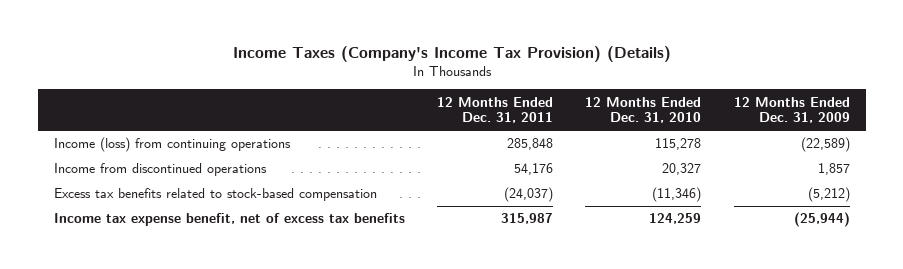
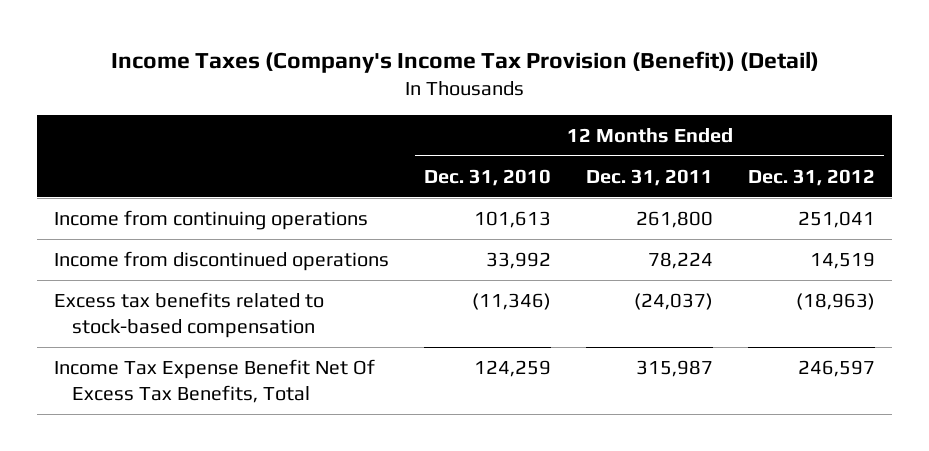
- Income Taxes (Company's Income Tax Provision) (Details)
+ Income Taxes (Company's Income Tax Provision (Benefit)) (Detail)
- | 12 Months Ended Dec. 31, 2011 | 12 Months Ended Dec. 31, 2010 | 12 Months Ended Dec. 31, 2009
+ | 12 Months Ended Dec. 31, 2010 | 12 Months Ended Dec. 31, 2011 | 12 Months Ended Dec. 31, 2012
- Income (loss) from continuing operations | 285,848 | 115,278 | (22,589)
- Income from discontinued operations | 54,176 | 20,327 | 1,857
+ Income from continuing operations | 101,613 | 261,800 | 251,041
+ Income from discontinued operations | 33,992 | 78,224 | 14,519
- Income tax expense benefit, net of excess tax benefits | 315,987 | 124,259 | (25,944)
+ Income Tax Expense Benefit Net Of Excess Tax Benefits, Total | 124,259 | 315,987 | 246,597

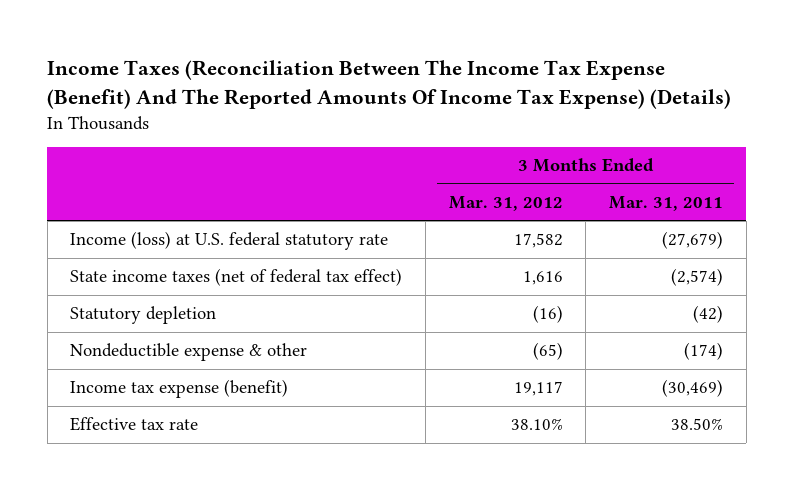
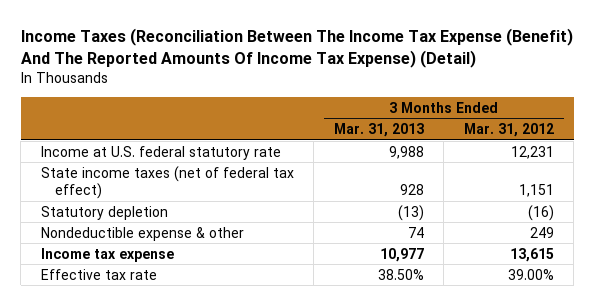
- Income Taxes (Reconciliation Between The Income Tax Expense (Benefit) And The Reported Amounts Of Income Tax Expense) (Details)
+ Income Taxes (Reconciliation Between The Income Tax Expense (Benefit) And The Reported Amounts Of Income Tax Expense) (Detail)
- | 3 Months Ended Mar. 31, 2012 | 3 Months Ended Mar. 31, 2011
+ | 3 Months Ended Mar. 31, 2013 | 3 Months Ended Mar. 31, 2012
- Income (loss) at U.S. federal statutory rate | 17,582 | (27,679)
- State income taxes (net of federal tax effect) | 1,616 | (2,574)
+ Income at U.S. federal statutory rate | 9,988 | 12,231
+ State income taxes (net of federal tax effect) | 928 | 1,151
- Nondeductible expense & other | (65) | (174)
- Income tax expense (benefit) | 19,117 | (30,469)
- Effective tax rate | 38.10% | 38.50%
+ Nondeductible expense & other | 74 | 249
+ Income tax expense | 10,977 | 13,615
+ Effective tax rate | 38.50% | 39.00%

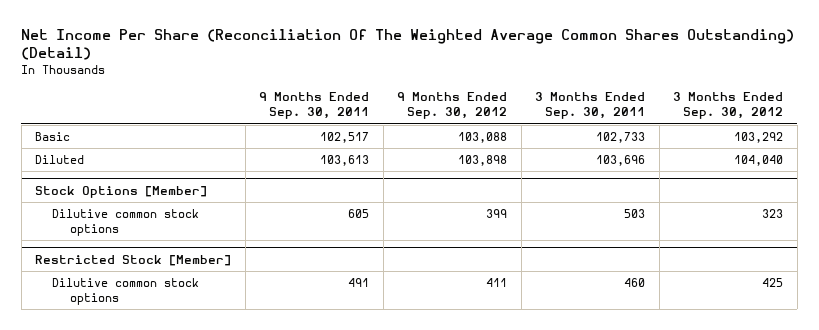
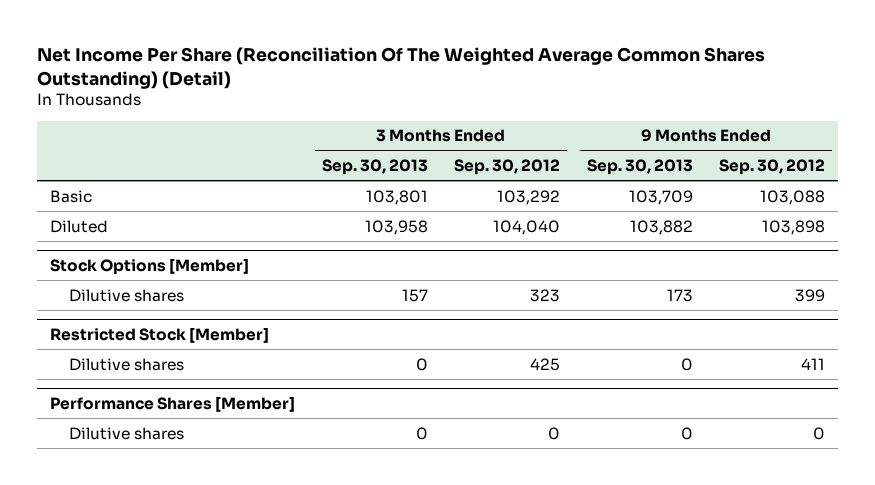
- | 9 Months Ended Sep. 30, 2011 | 9 Months Ended Sep. 30, 2012 | 3 Months Ended Sep. 30, 2011 | 3 Months Ended Sep. 30, 2012
+ | 3 Months Ended Sep. 30, 2013 | 3 Months Ended Sep. 30, 2012 | 9 Months Ended Sep. 30, 2013 | 9 Months Ended Sep. 30, 2012
@ Stock Options [Member]
- Dilutive common stock options | 605 | 399 | 503 | 323
+ Dilutive shares | 157 | 323 | 173 | 399
@ Restricted Stock [Member]
- Dilutive common stock options | 491 | 411 | 460 | 425
+ Dilutive shares | 0 | 425 | 0 | 411
+ Performance Shares [Member]
+ Dilutive shares | 0 | 0 | 0 | 0

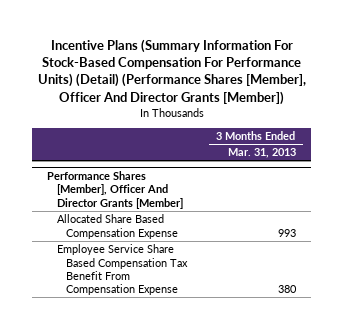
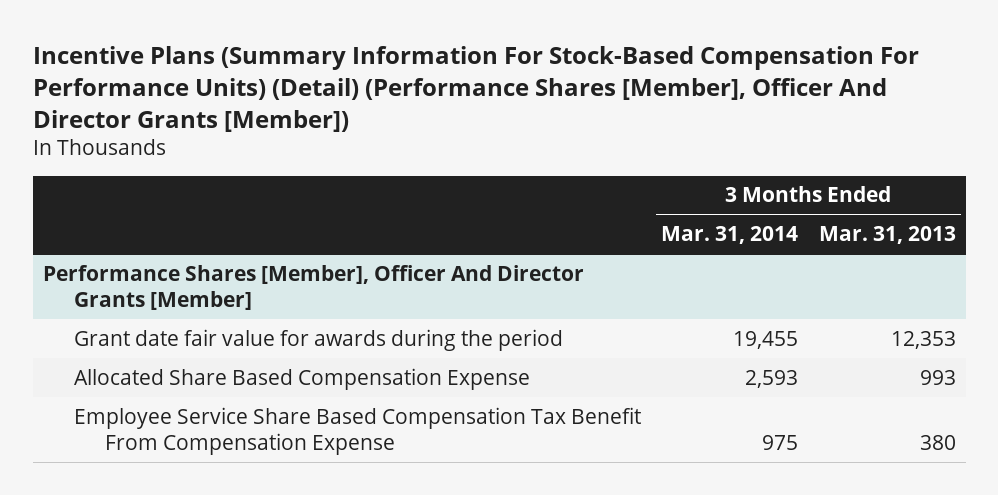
- | 3 Months Ended Mar. 31, 2013
+ | 3 Months Ended Mar. 31, 2014 | 3 Months Ended Mar. 31, 2013
@ Performance Shares [Member], Officer And Director Grants [Member]
+ Grant date fair value for awards during the period | 19,455 | 12,353

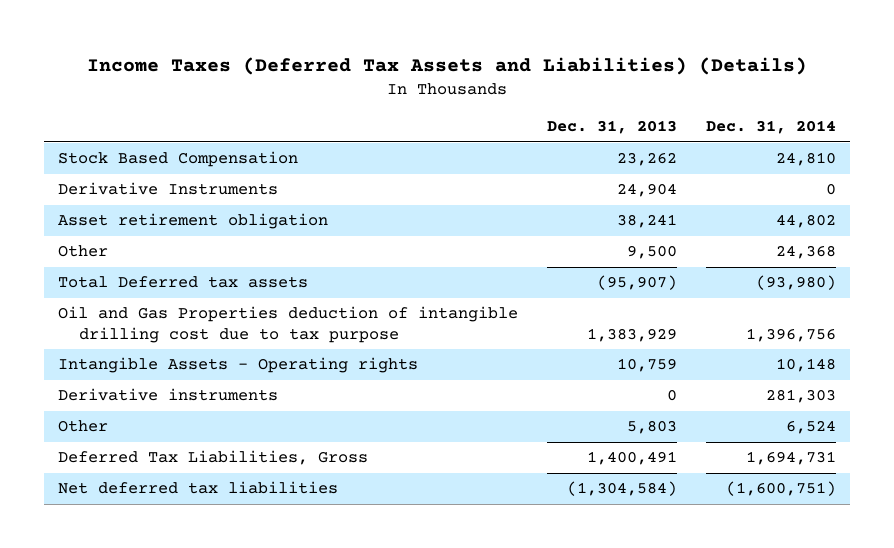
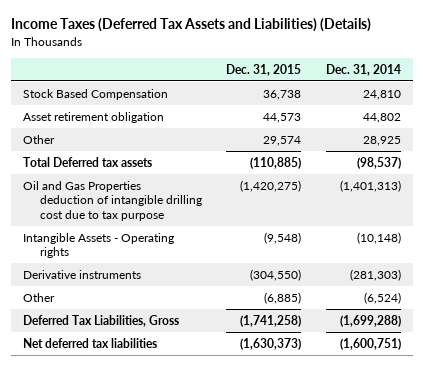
- | Dec. 31, 2013 | Dec. 31, 2014
+ | Dec. 31, 2015 | Dec. 31, 2014
- Derivative Instruments | 24,904 | 0
- Other | 9,500 | 24,368
- Total Deferred tax assets | (95,907) | (93,980)
- Oil and Gas Properties deduction of intangible drilling cost due to tax purpose | 1,383,929 | 1,396,756
- Intangible Assets - Operating rights | 10,759 | 10,148
- Derivative instruments | 0 | 281,303
- Other | 5,803 | 6,524
- Deferred Tax Liabilities, Gross | 1,400,491 | 1,694,731
+ Other | 29,574 | 28,925
+ Total Deferred tax assets | (110,885) | (98,537)
+ Oil and Gas Properties deduction of intangible drilling cost due to tax purpose | (1,420,275) | (1,401,313)
+ Intangible Assets - Operating rights | (9,548) | (10,148)
+ Derivative instruments | (304,550) | (281,303)
+ Other | (6,885) | (6,524)
+ Deferred Tax Liabilities, Gross | (1,741,258) | (1,699,288)

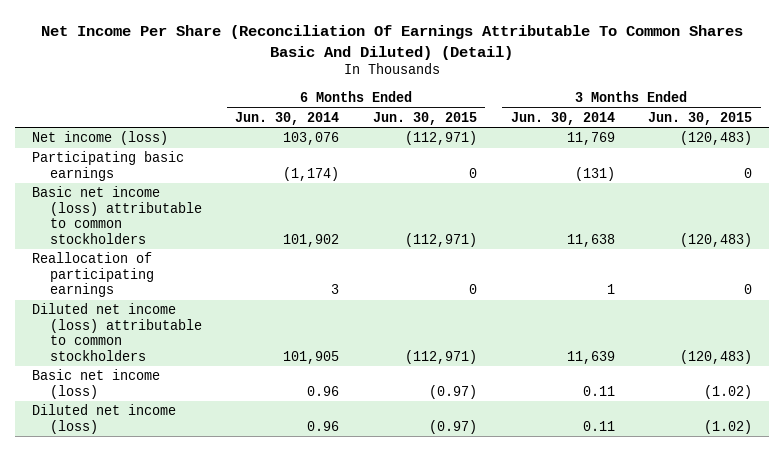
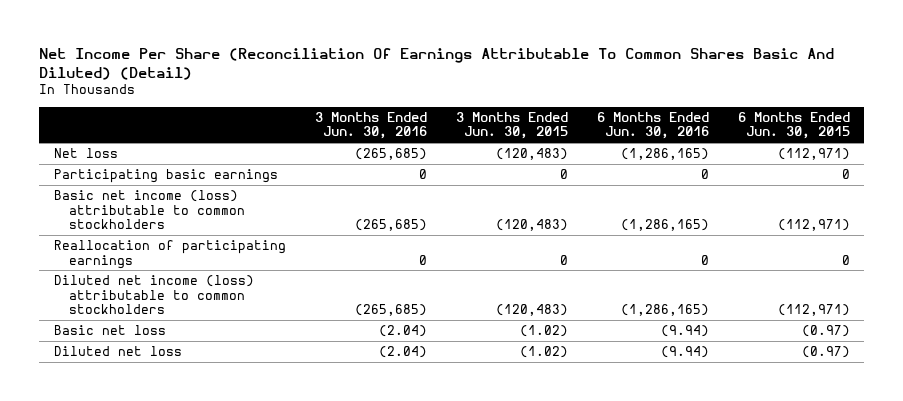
- | 6 Months Ended Jun. 30, 2014 | 6 Months Ended Jun. 30, 2015 | 3 Months Ended Jun. 30, 2014 | 3 Months Ended Jun. 30, 2015
+ | 3 Months Ended Jun. 30, 2016 | 3 Months Ended Jun. 30, 2015 | 6 Months Ended Jun. 30, 2016 | 6 Months Ended Jun. 30, 2015
- Net income (loss) | 103,076 | (112,971) | 11,769 | (120,483)
+ Net loss | (265,685) | (120,483) | (1,286,165) | (112,971)
- Basic net income (loss) | 0.96 | (0.97) | 0.11 | (1.02)
- Diluted net income (loss) | 0.96 | (0.97) | 0.11 | (1.02)
+ Basic net loss | (2.04) | (1.02) | (9.94) | (0.97)
+ Diluted net loss | (2.04) | (1.02) | (9.94) | (0.97)

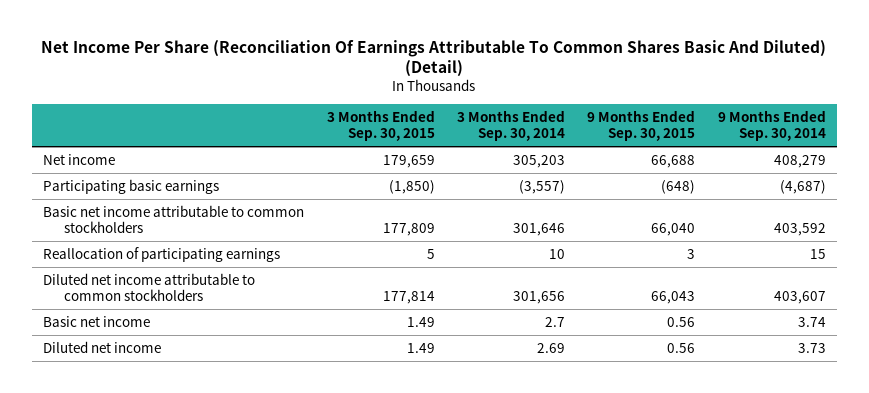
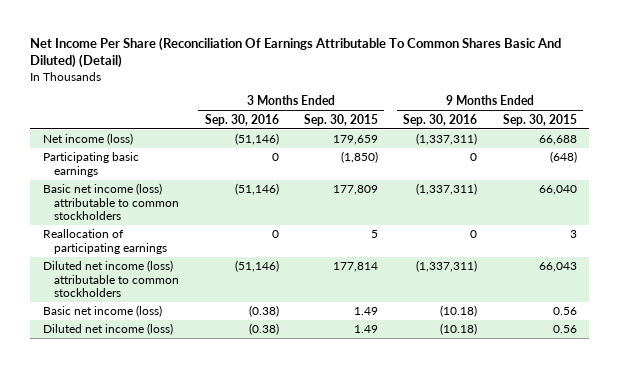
- | 3 Months Ended Sep. 30, 2015 | 3 Months Ended Sep. 30, 2014 | 9 Months Ended Sep. 30, 2015 | 9 Months Ended Sep. 30, 2014
+ | 3 Months Ended Sep. 30, 2016 | 3 Months Ended Sep. 30, 2015 | 9 Months Ended Sep. 30, 2016 | 9 Months Ended Sep. 30, 2015
- Net income | 179,659 | 305,203 | 66,688 | 408,279
+ Net income (loss) | (51,146) | 179,659 | (1,337,311) | 66,688
- Basic net income attributable to common stockholders | 177,809 | 301,646 | 66,040 | 403,592
+ Basic net income (loss) attributable to common stockholders | (51,146) | 177,809 | (1,337,311) | 66,040
- Diluted net income attributable to common stockholders | 177,814 | 301,656 | 66,043 | 403,607
- Basic net income | 1.49 | 2.7 | 0.56 | 3.74
- Diluted net income | 1.49 | 2.69 | 0.56 | 3.73
+ Diluted net income (loss) attributable to common stockholders | (51,146) | 177,814 | (1,337,311) | 66,043
+ Basic net income (loss) | (0.38) | 1.49 | (10.18) | 0.56
+ Diluted net income (loss) | (0.38) | 1.49 | (10.18) | 0.56

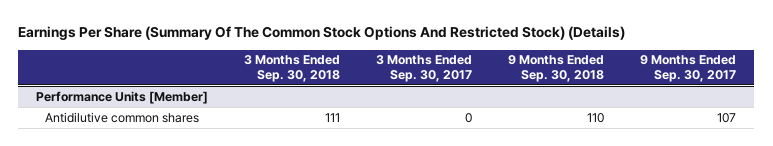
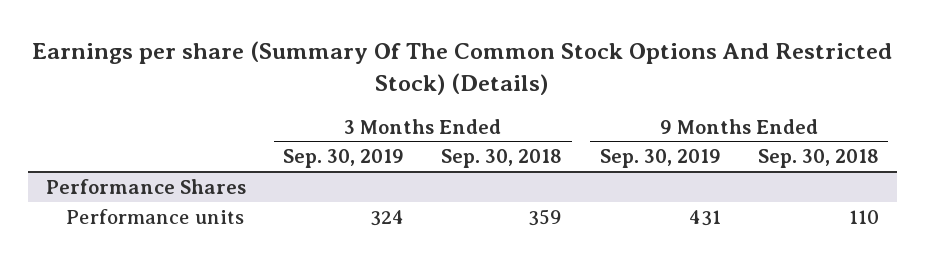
- Earnings Per Share (Summary Of The Common Stock Options And Restricted Stock) (Details)
+ Earnings per share (Summary Of The Common Stock Options And Restricted Stock) (Details)
- | 3 Months Ended Sep. 30, 2018 | 3 Months Ended Sep. 30, 2017 | 9 Months Ended Sep. 30, 2018 | 9 Months Ended Sep. 30, 2017
+ | 3 Months Ended Sep. 30, 2019 | 3 Months Ended Sep. 30, 2018 | 9 Months Ended Sep. 30, 2019 | 9 Months Ended Sep. 30, 2018
- Performance Units [Member]
- Antidilutive common shares | 111 | 0 | 110 | 107
+ Performance Shares
+ Performance units | 324 | 359 | 431 | 110

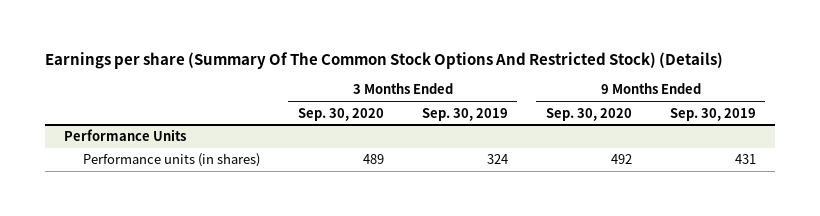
- | 3 Months Ended Sep. 30, 2019 | 3 Months Ended Sep. 30, 2018 | 9 Months Ended Sep. 30, 2019 | 9 Months Ended Sep. 30, 2018
+ | 3 Months Ended Sep. 30, 2020 | 3 Months Ended Sep. 30, 2019 | 9 Months Ended Sep. 30, 2020 | 9 Months Ended Sep. 30, 2019
- Performance Shares
- Performance units | 324 | 359 | 431 | 110
+ Performance Units
+ Performance units (in shares) | 489 | 324 | 492 | 431

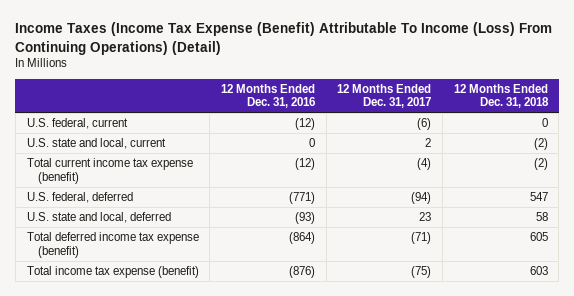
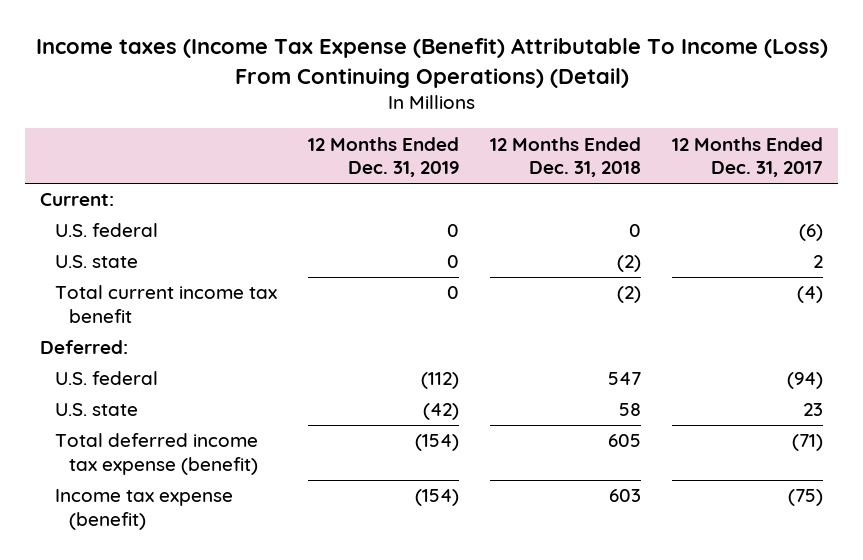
- Income Taxes (Income Tax Expense (Benefit) Attributable To Income (Loss) From Continuing Operations) (Detail)
+ Income taxes (Income Tax Expense (Benefit) Attributable To Income (Loss) From Continuing Operations) (Detail)
- | 12 Months Ended Dec. 31, 2016 | 12 Months Ended Dec. 31, 2017 | 12 Months Ended Dec. 31, 2018
+ | 12 Months Ended Dec. 31, 2019 | 12 Months Ended Dec. 31, 2018 | 12 Months Ended Dec. 31, 2017
- U.S. federal, current | (12) | (6) | 0
- U.S. state and local, current | 0 | 2 | (2)
- Total current income tax expense (benefit) | (12) | (4) | (2)
- U.S. federal, deferred | (771) | (94) | 547
- U.S. state and local, deferred | (93) | 23 | 58
+ Current:
+ U.S. federal | 0 | 0 | (6)
+ U.S. state | 0 | (2) | 2
+ Total current income tax benefit | 0 | (2) | (4)
+ Deferred:
+ U.S. federal | (112) | 547 | (94)
+ U.S. state | (42) | 58 | 23
- Total income tax expense (benefit) | (876) | (75) | 603
+ Income tax expense (benefit) | (154) | 603 | (75)

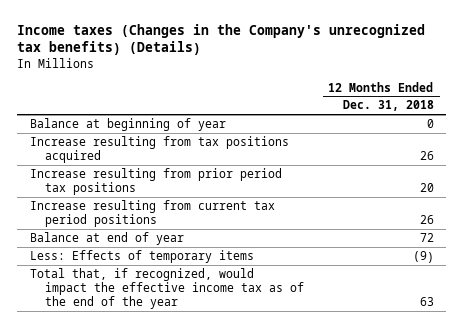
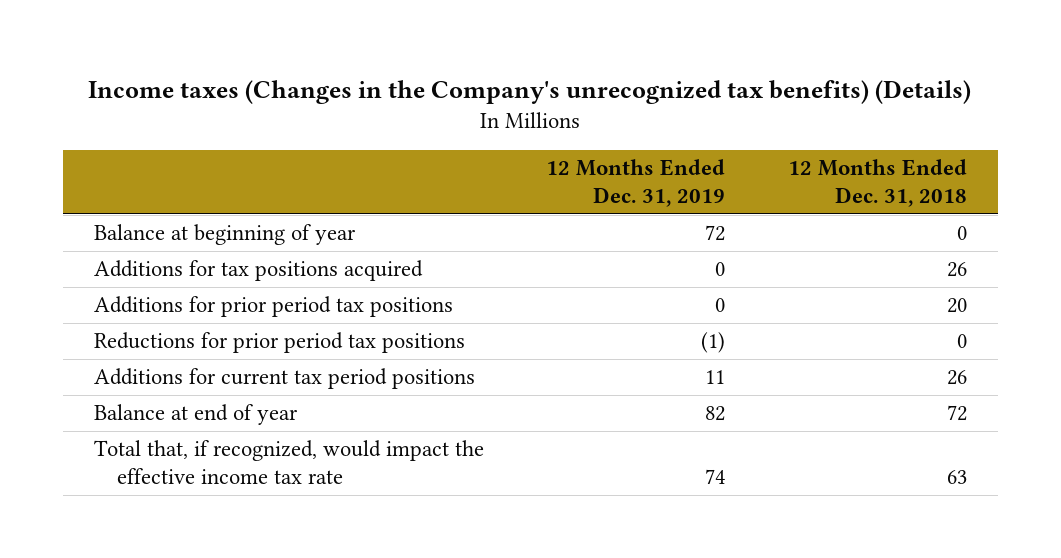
- | 12 Months Ended Dec. 31, 2018
+ | 12 Months Ended Dec. 31, 2019 | 12 Months Ended Dec. 31, 2018
- Increase resulting from tax positions acquired | 26
- Increase resulting from prior period tax positions | 20
- Increase resulting from current tax period positions | 26
+ Additions for tax positions acquired | 0 | 26
+ Additions for prior period tax positions | 0 | 20
+ Reductions for prior period tax positions | (1) | 0
+ Additions for current tax period positions | 11 | 26
- Less: Effects of temporary items | (9)
- Total that, if recognized, would impact the effective income tax as of the end of the year | 63
+ Total that, if recognized, would impact the effective income tax rate | 74 | 63

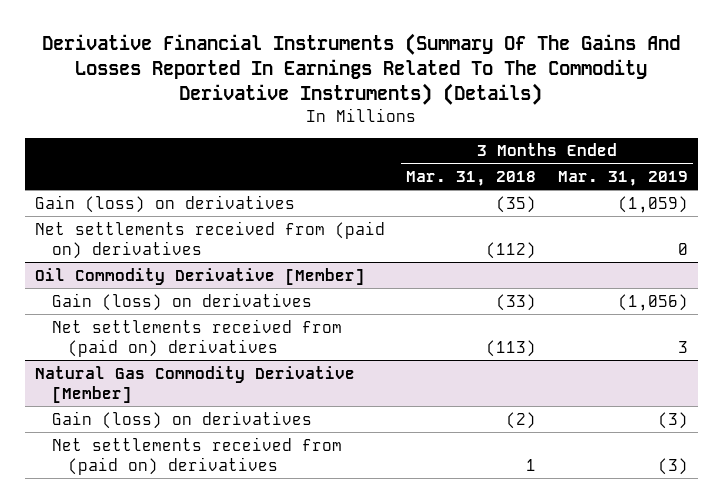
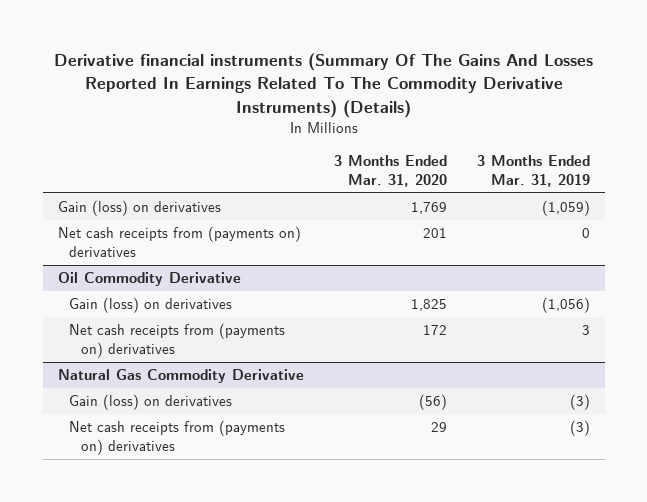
- Derivative Financial Instruments (Summary Of The Gains And Losses Reported In Earnings Related To The Commodity Derivative Instruments) (Details)
+ Derivative financial instruments (Summary Of The Gains And Losses Reported In Earnings Related To The Commodity Derivative Instruments) (Details)
- | 3 Months Ended Mar. 31, 2018 | 3 Months Ended Mar. 31, 2019
+ | 3 Months Ended Mar. 31, 2020 | 3 Months Ended Mar. 31, 2019
- Net settlements received from (paid on) derivatives | (112) | 0
- Oil Commodity Derivative [Member]
+ Net cash receipts from (payments on) derivatives | 201 | 0
+ Oil Commodity Derivative
- Net settlements received from (paid on) derivatives | (113) | 3
- Natural Gas Commodity Derivative [Member]
+ Net cash receipts from (payments on) derivatives | 172 | 3
+ Natural Gas Commodity Derivative
- Net settlements received from (paid on) derivatives | 1 | (3)
+ Net cash receipts from (payments on) derivatives | 29 | (3)

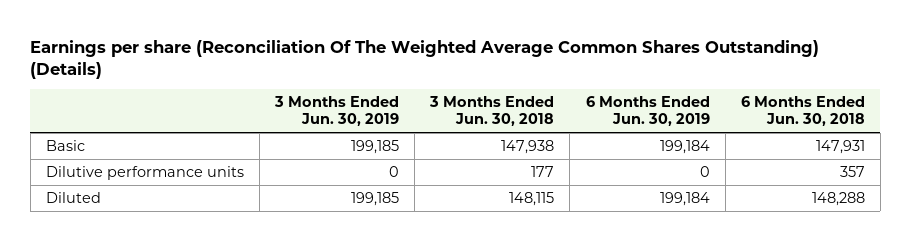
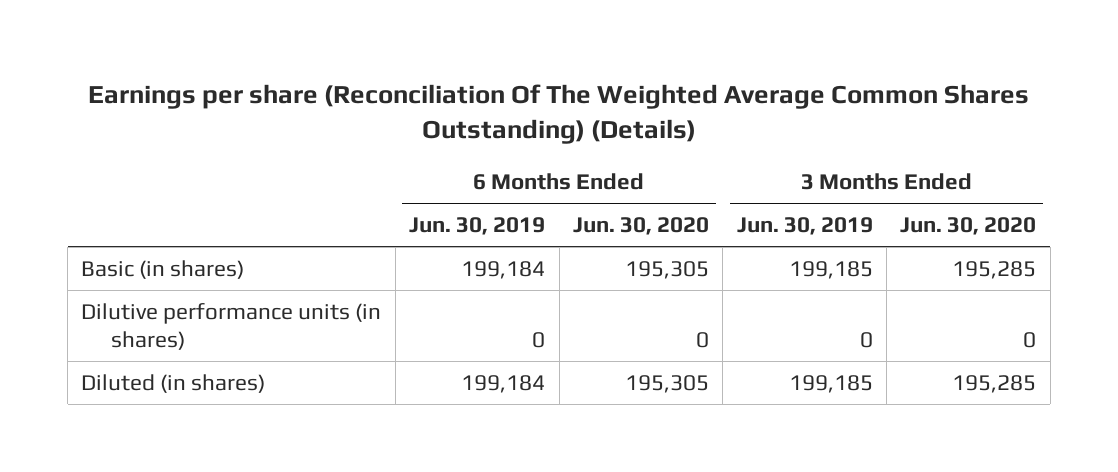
- | 3 Months Ended Jun. 30, 2019 | 3 Months Ended Jun. 30, 2018 | 6 Months Ended Jun. 30, 2019 | 6 Months Ended Jun. 30, 2018
+ | 6 Months Ended Jun. 30, 2019 | 6 Months Ended Jun. 30, 2020 | 3 Months Ended Jun. 30, 2019 | 3 Months Ended Jun. 30, 2020
- Basic | 199,185 | 147,938 | 199,184 | 147,931
- Dilutive performance units | 0 | 177 | 0 | 357
- Diluted | 199,185 | 148,115 | 199,184 | 148,288
+ Basic (in shares) | 199,184 | 195,305 | 199,185 | 195,285
+ Dilutive performance units (in shares) | 0 | 0 | 0 | 0
+ Diluted (in shares) | 199,184 | 195,305 | 199,185 | 195,285

